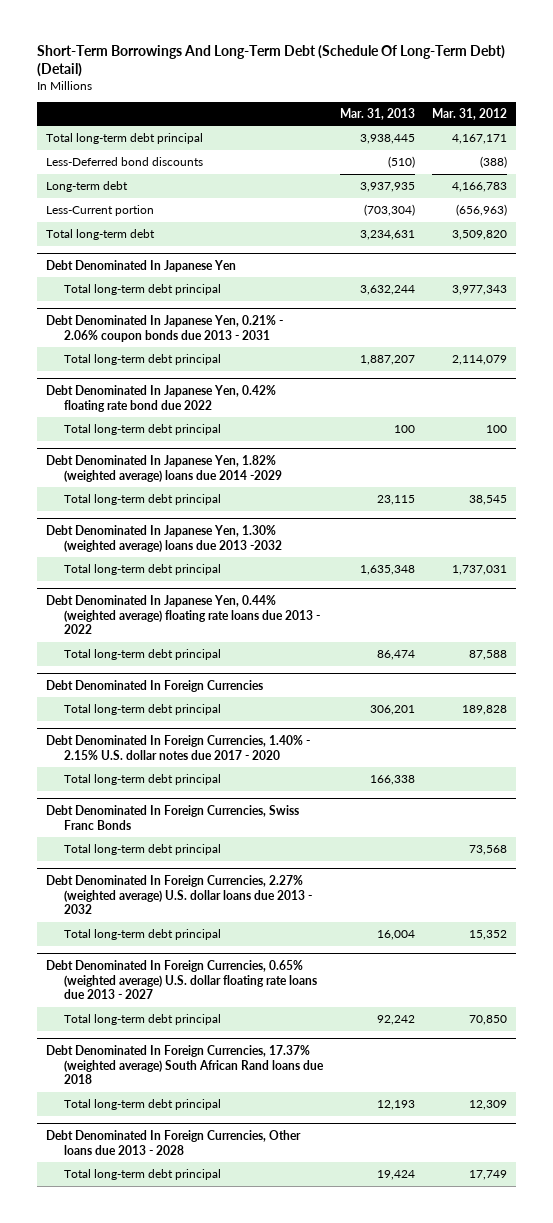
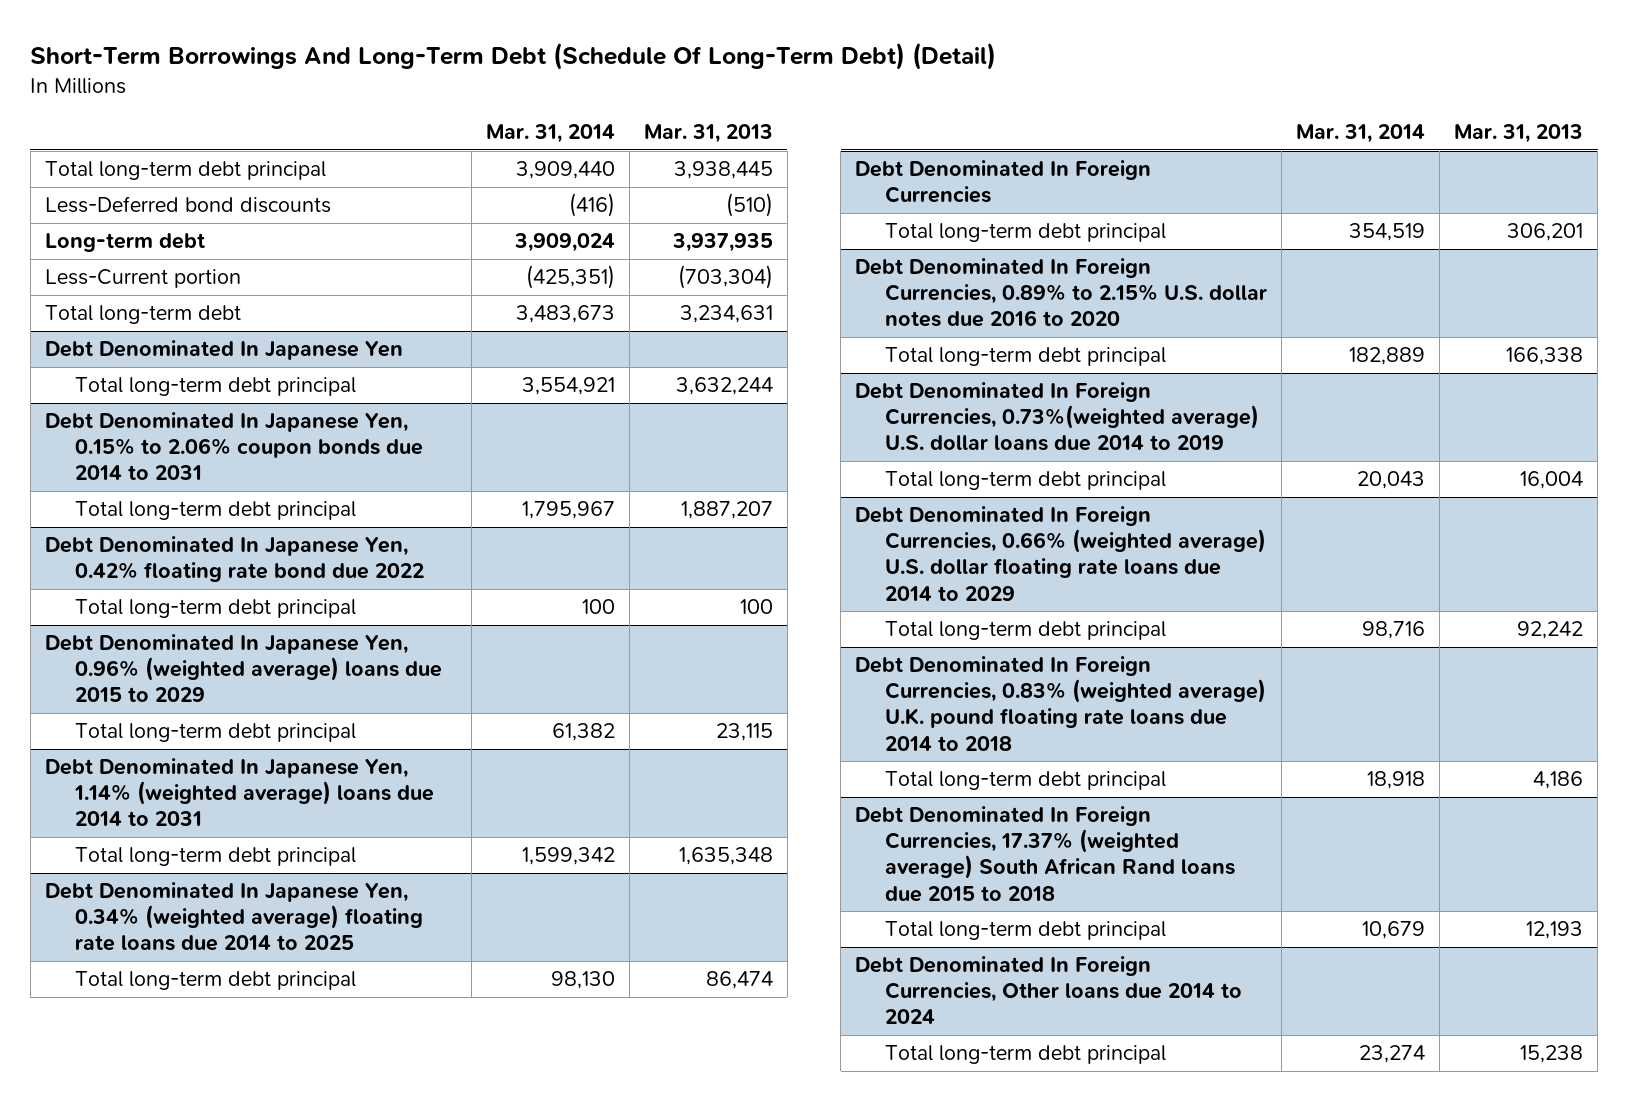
- | Mar. 31, 2013 | Mar. 31, 2012
+ | Mar. 31, 2014 | Mar. 31, 2013
- Debt Denominated In Japanese Yen, 0.21% - 2.06% coupon bonds due 2013 - 2031
+ Debt Denominated In Japanese Yen, 0.15% to 2.06% coupon bonds due 2014 to 2031
- Debt Denominated In Japanese Yen, 1.82% (weighted average) loans due 2014 -2029
+ Debt Denominated In Japanese Yen, 0.96% (weighted average) loans due 2015 to 2029
- Debt Denominated In Japanese Yen, 1.30% (weighted average) loans due 2013 -2032
+ Debt Denominated In Japanese Yen, 1.14% (weighted average) loans due 2014 to 2031
- Debt Denominated In Japanese Yen, 0.44% (weighted average) floating rate loans due 2013 - 2022
+ Debt Denominated In Japanese Yen, 0.34% (weighted average) floating rate loans due 2014 to 2025
- Debt Denominated In Foreign Currencies, 1.40% - 2.15% U.S. dollar notes due 2017 - 2020
+ Debt Denominated In Foreign Currencies, 0.89% to 2.15% U.S. dollar notes due 2016 to 2020
- Debt Denominated In Foreign Currencies, Swiss Franc Bonds
- Total long-term debt principal | | 73,568
- Debt Denominated In Foreign Currencies, 2.27% (weighted average) U.S. dollar loans due 2013 - 2032
+ Debt Denominated In Foreign Currencies, 0.73%(weighted average) U.S. dollar loans due 2014 to 2019
- Debt Denominated In Foreign Currencies, 0.65% (weighted average) U.S. dollar floating rate loans due 2013 - 2027
+ Debt Denominated In Foreign Currencies, 0.66% (weighted average) U.S. dollar floating rate loans due 2014 to 2029
- Debt Denominated In Foreign Currencies, 17.37% (weighted average) South African Rand loans due 2018
+ Debt Denominated In Foreign Currencies, 0.83% (weighted average) U.K. pound floating rate loans due 2014 to 2018
+ Total long-term debt principal | 18,918 | 4,186
+ Debt Denominated In Foreign Currencies, 17.37% (weighted average) South African Rand loans due 2015 to 2018
- Debt Denominated In Foreign Currencies, Other loans due 2013 - 2028
- Total long-term debt principal | 19,424 | 17,749
+ Debt Denominated In Foreign Currencies, Other loans due 2014 to 2024
+ Total long-term debt principal | 23,274 | 15,238

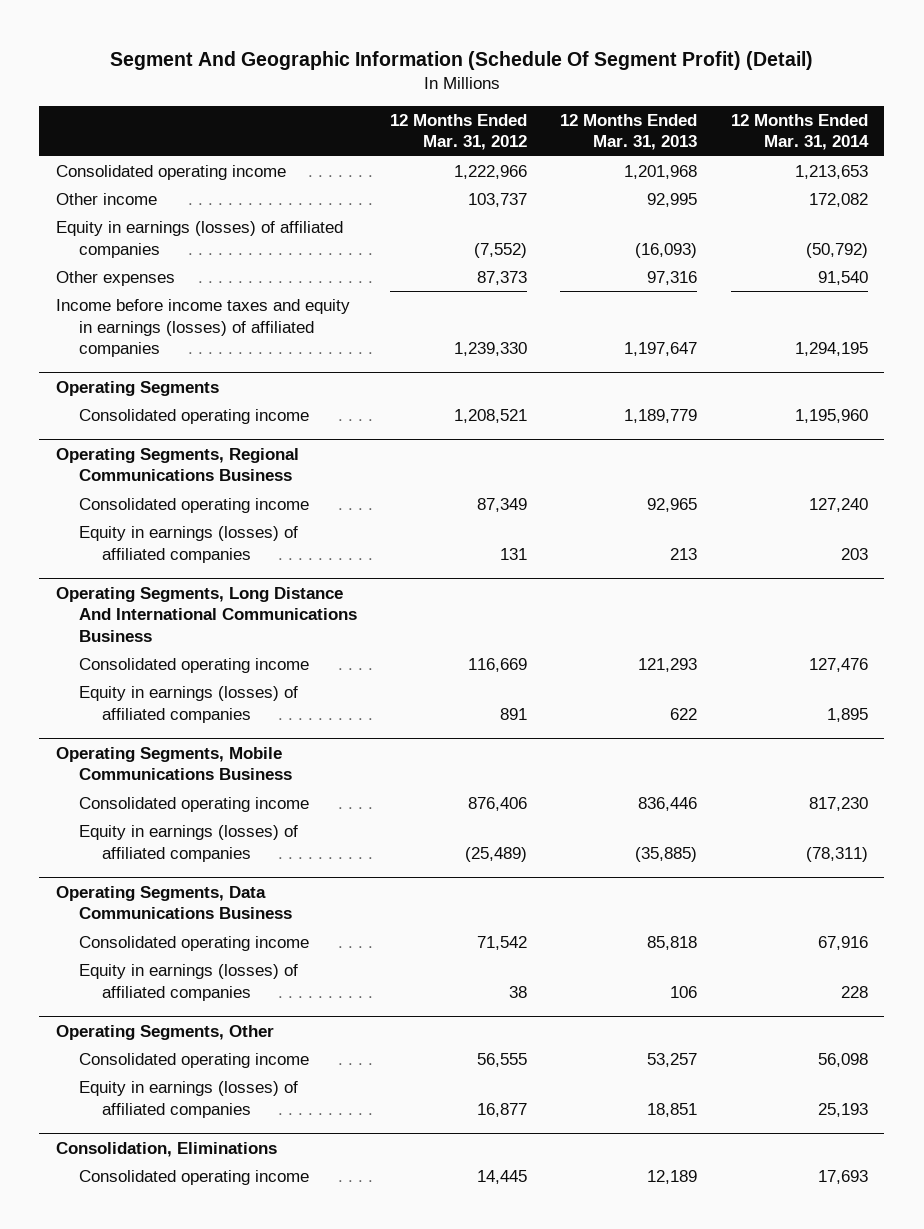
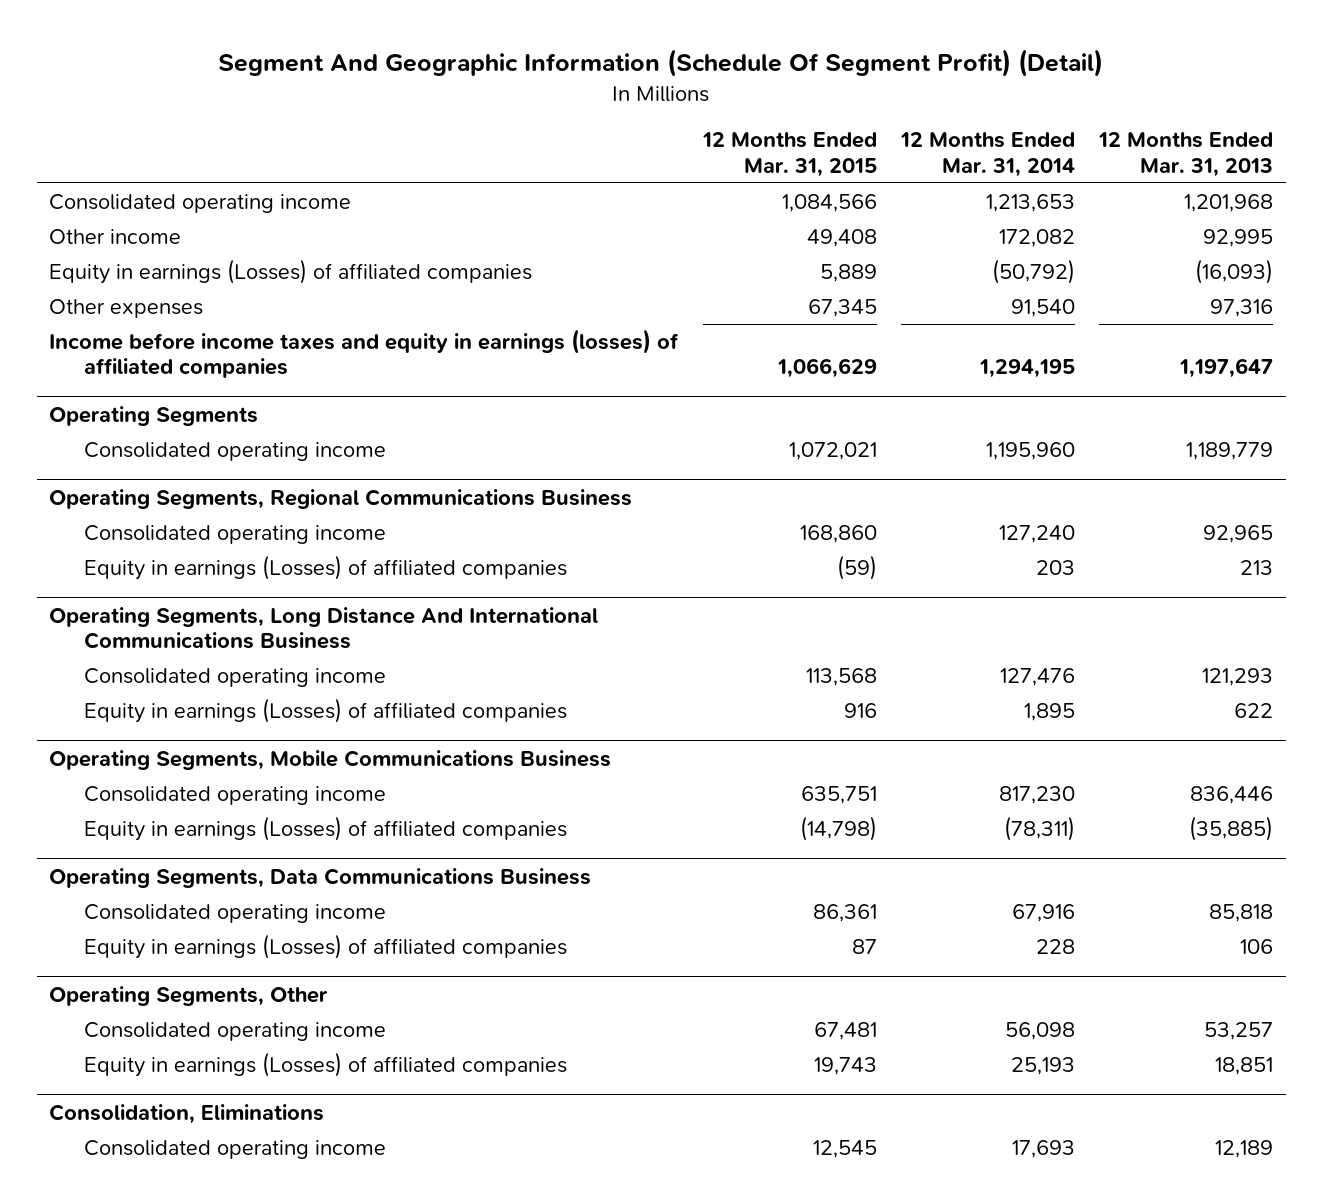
- | 12 Months Ended Mar. 31, 2012 | 12 Months Ended Mar. 31, 2013 | 12 Months Ended Mar. 31, 2014
+ | 12 Months Ended Mar. 31, 2015 | 12 Months Ended Mar. 31, 2014 | 12 Months Ended Mar. 31, 2013
- Equity in earnings (losses) of affiliated companies | (7,552) | (16,093) | (50,792)
+ Equity in earnings (Losses) of affiliated companies | 5,889 | (50,792) | (16,093)
@ Operating Segments, Regional Communications Business
- Equity in earnings (losses) of affiliated companies | 131 | 213 | 203
+ Equity in earnings (Losses) of affiliated companies | (59) | 203 | 213
@ Operating Segments, Long Distance And International Communications Business
- Equity in earnings (losses) of affiliated companies | 891 | 622 | 1,895
+ Equity in earnings (Losses) of affiliated companies | 916 | 1,895 | 622
@ Operating Segments, Mobile Communications Business
- Equity in earnings (losses) of affiliated companies | (25,489) | (35,885) | (78,311)
+ Equity in earnings (Losses) of affiliated companies | (14,798) | (78,311) | (35,885)
@ Operating Segments, Data Communications Business
- Equity in earnings (losses) of affiliated companies | 38 | 106 | 228
+ Equity in earnings (Losses) of affiliated companies | 87 | 228 | 106
@ Operating Segments, Other
- Equity in earnings (losses) of affiliated companies | 16,877 | 18,851 | 25,193
+ Equity in earnings (Losses) of affiliated companies | 19,743 | 25,193 | 18,851

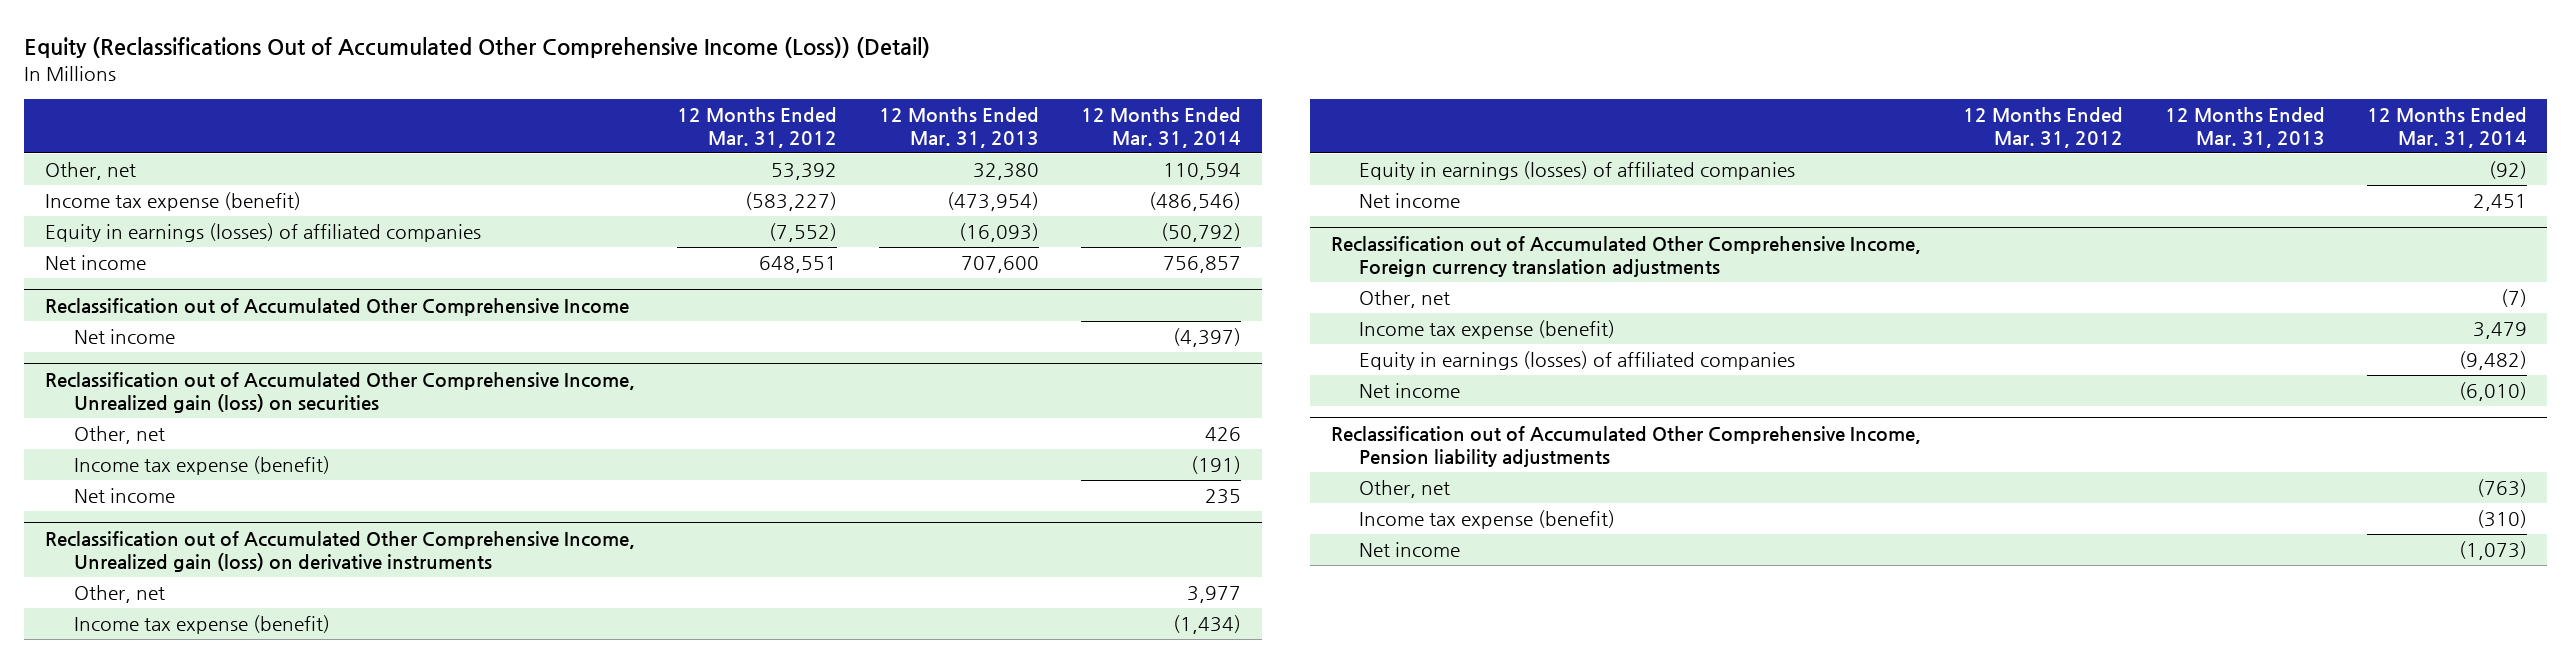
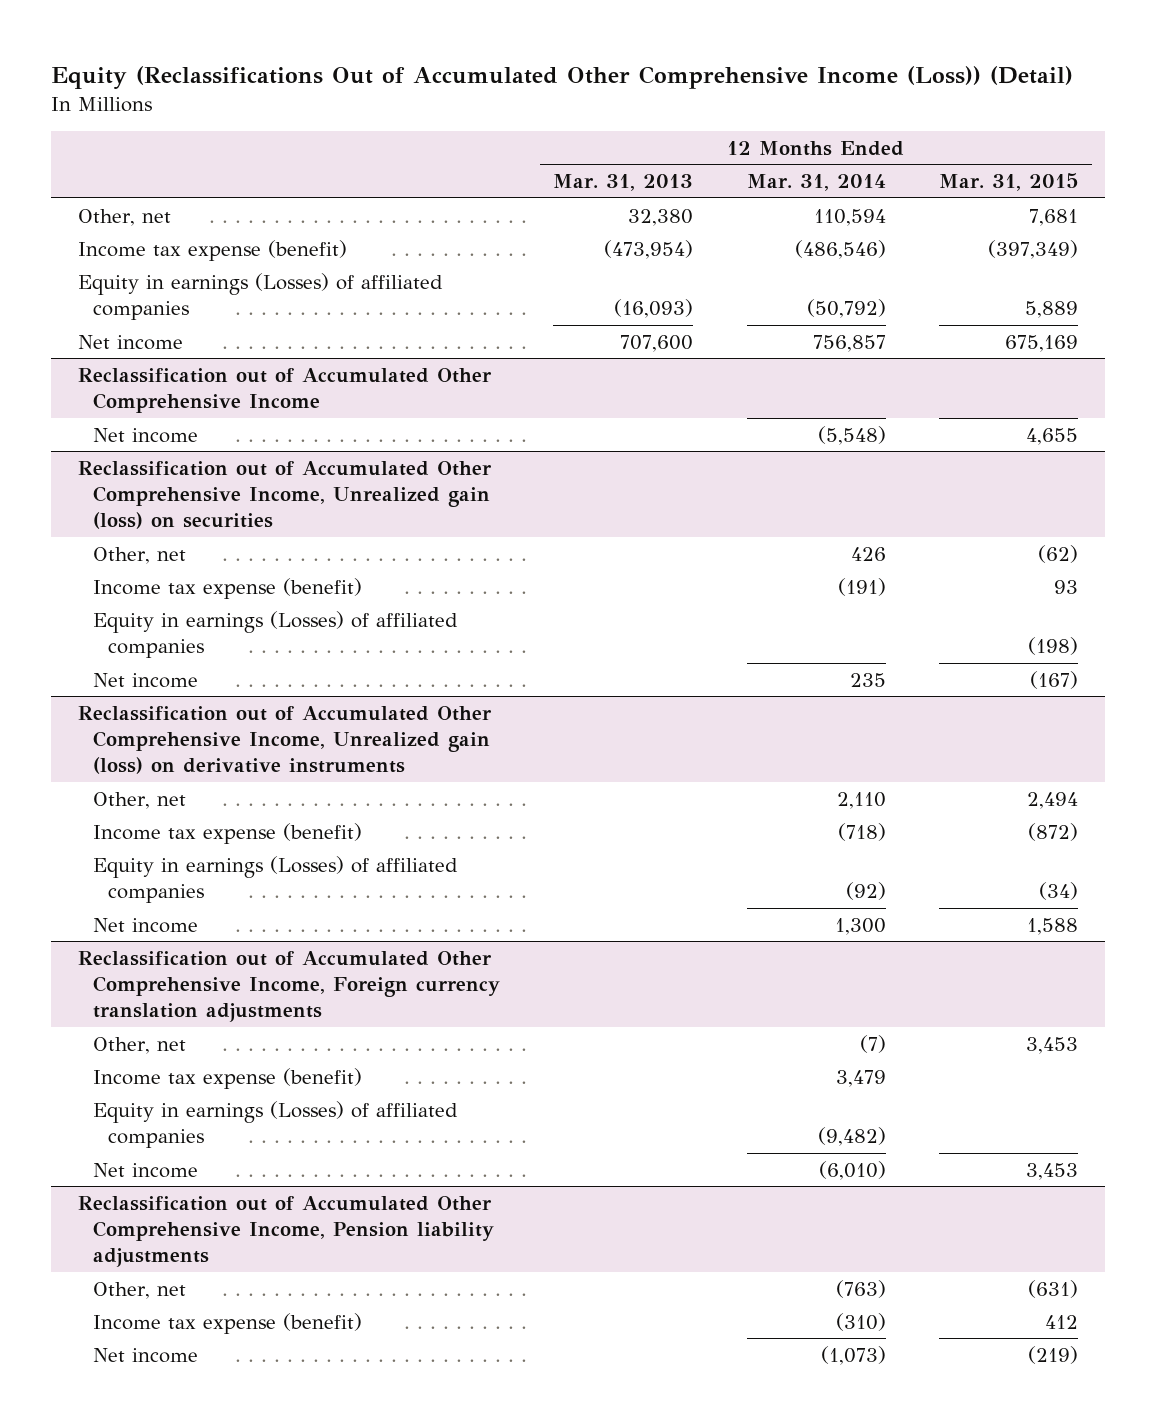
- | 12 Months Ended Mar. 31, 2012 | 12 Months Ended Mar. 31, 2013 | 12 Months Ended Mar. 31, 2014
+ | 12 Months Ended Mar. 31, 2013 | 12 Months Ended Mar. 31, 2014 | 12 Months Ended Mar. 31, 2015
- Equity in earnings (losses) of affiliated companies | (7,552) | (16,093) | (50,792)
+ Equity in earnings (Losses) of affiliated companies | (16,093) | (50,792) | 5,889
@ Reclassification out of Accumulated Other Comprehensive Income
- Net income | | | (4,397)
+ Net income | | (5,548) | 4,655
@ Reclassification out of Accumulated Other Comprehensive Income, Unrealized gain (loss) on securities
+ Equity in earnings (Losses) of affiliated companies | | | (198)
@ Reclassification out of Accumulated Other Comprehensive Income, Unrealized gain (loss) on derivative instruments
- Other, net | | | 3,977
- Income tax expense (benefit) | | | (1,434)
- Equity in earnings (losses) of affiliated companies | | | (92)
- Net income | | | 2,451
+ Other, net | | 2,110 | 2,494
+ Income tax expense (benefit) | | (718) | (872)
+ Equity in earnings (Losses) of affiliated companies | | (92) | (34)
+ Net income | | 1,300 | 1,588
@ Reclassification out of Accumulated Other Comprehensive Income, Foreign currency translation adjustments
- Equity in earnings (losses) of affiliated companies | | | (9,482)
+ Equity in earnings (Losses) of affiliated companies | | (9,482) |

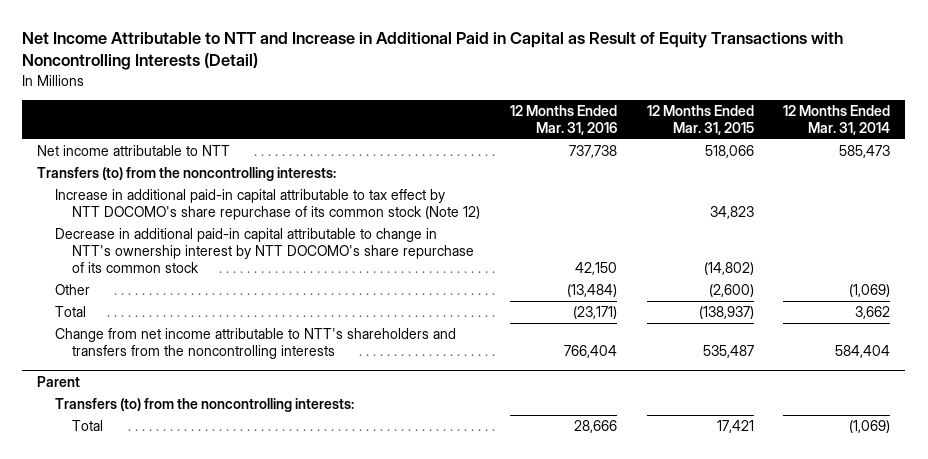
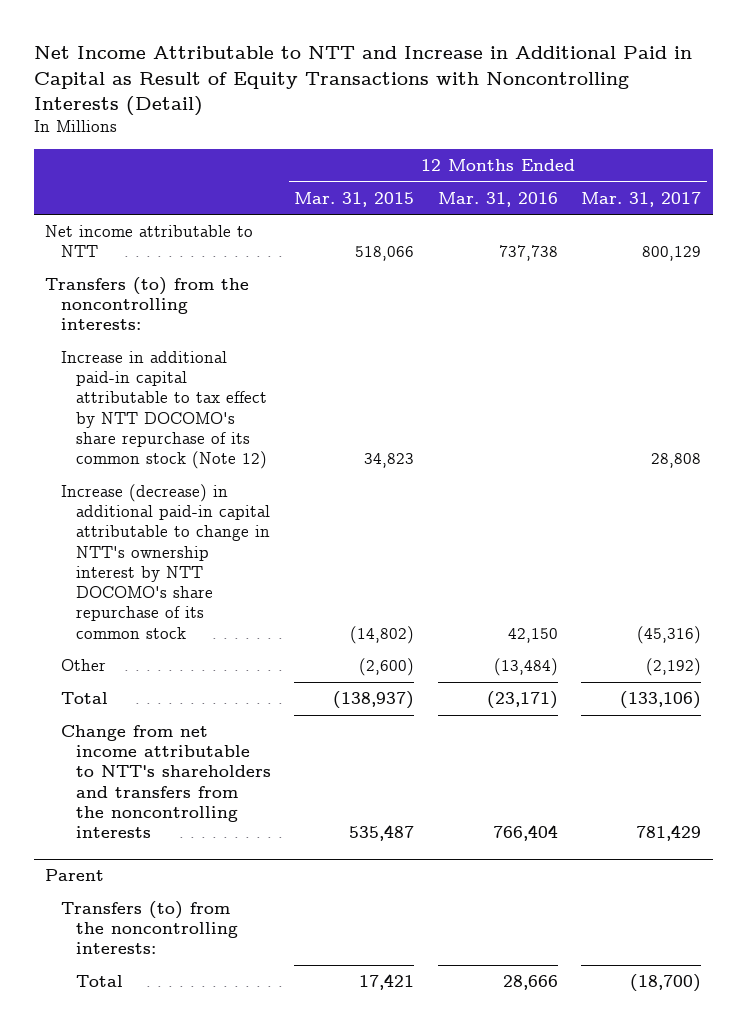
- | 12 Months Ended Mar. 31, 2016 | 12 Months Ended Mar. 31, 2015 | 12 Months Ended Mar. 31, 2014
+ | 12 Months Ended Mar. 31, 2015 | 12 Months Ended Mar. 31, 2016 | 12 Months Ended Mar. 31, 2017
- Decrease in additional paid-in capital attributable to change in NTT's ownership interest by NTT DOCOMO's share repurchase of its common stock | 42,150 | (14,802) |
+ Increase (decrease) in additional paid-in capital attributable to change in NTT's ownership interest by NTT DOCOMO's share repurchase of its common stock | (14,802) | 42,150 | (45,316)

